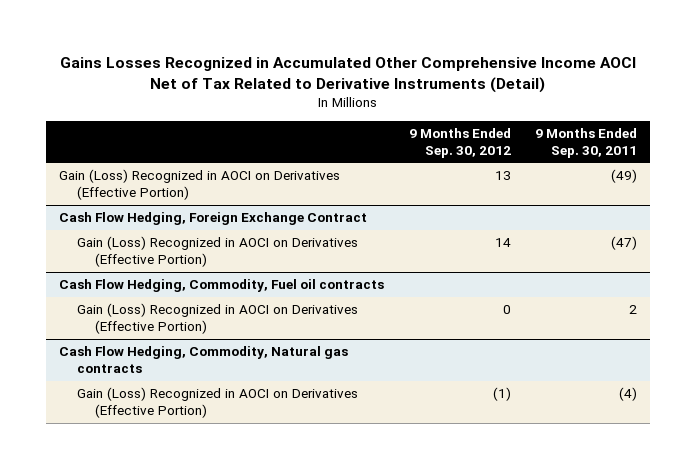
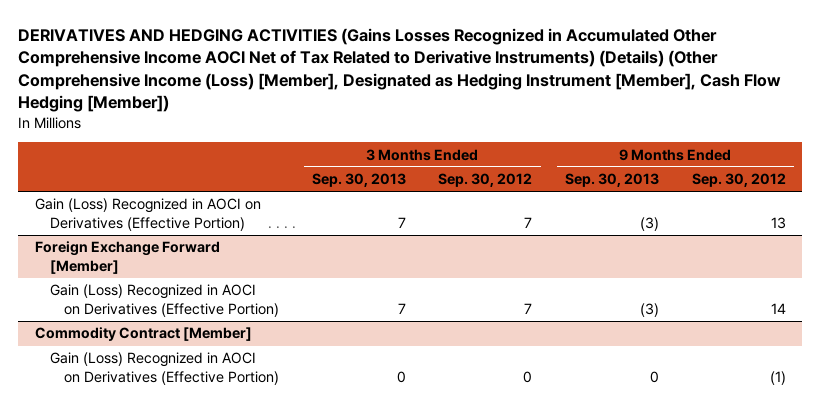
- Gains Losses Recognized in Accumulated Other Comprehensive Income AOCI Net of Tax Related to Derivative Instruments (Detail)
+ DERIVATIVES AND HEDGING ACTIVITIES (Gains Losses Recognized in Accumulated Other Comprehensive Income AOCI Net of Tax Related to Derivative Instruments) (Details) (Other Comprehensive Income (Loss) [Member], Designated as Hedging Instrument [Member], Cash Flow Hedging [Member])
- | 9 Months Ended Sep. 30, 2012 | 9 Months Ended Sep. 30, 2011
+ | 3 Months Ended Sep. 30, 2013 | 3 Months Ended Sep. 30, 2012 | 9 Months Ended Sep. 30, 2013 | 9 Months Ended Sep. 30, 2012
- Cash Flow Hedging, Foreign Exchange Contract
+ Foreign Exchange Forward [Member]
- Cash Flow Hedging, Commodity, Fuel oil contracts
- Gain (Loss) Recognized in AOCI on Derivatives (Effective Portion) | 0 | 2
- Cash Flow Hedging, Commodity, Natural gas contracts
+ Commodity Contract [Member]

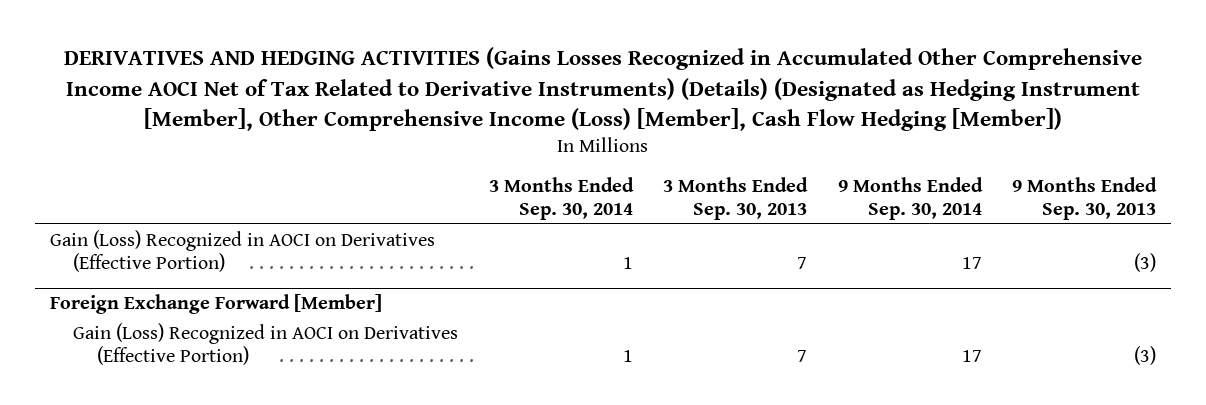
- DERIVATIVES AND HEDGING ACTIVITIES (Gains Losses Recognized in Accumulated Other Comprehensive Income AOCI Net of Tax Related to Derivative Instruments) (Details) (Other Comprehensive Income (Loss) [Member], Designated as Hedging Instrument [Member], Cash Flow Hedging [Member])
+ DERIVATIVES AND HEDGING ACTIVITIES (Gains Losses Recognized in Accumulated Other Comprehensive Income AOCI Net of Tax Related to Derivative Instruments) (Details) (Designated as Hedging Instrument [Member], Other Comprehensive Income (Loss) [Member], Cash Flow Hedging [Member])
- | 3 Months Ended Sep. 30, 2013 | 3 Months Ended Sep. 30, 2012 | 9 Months Ended Sep. 30, 2013 | 9 Months Ended Sep. 30, 2012
+ | 3 Months Ended Sep. 30, 2014 | 3 Months Ended Sep. 30, 2013 | 9 Months Ended Sep. 30, 2014 | 9 Months Ended Sep. 30, 2013
- Commodity Contract [Member]
- Gain (Loss) Recognized in AOCI on Derivatives (Effective Portion) | 0 | 0 | 0 | (1)

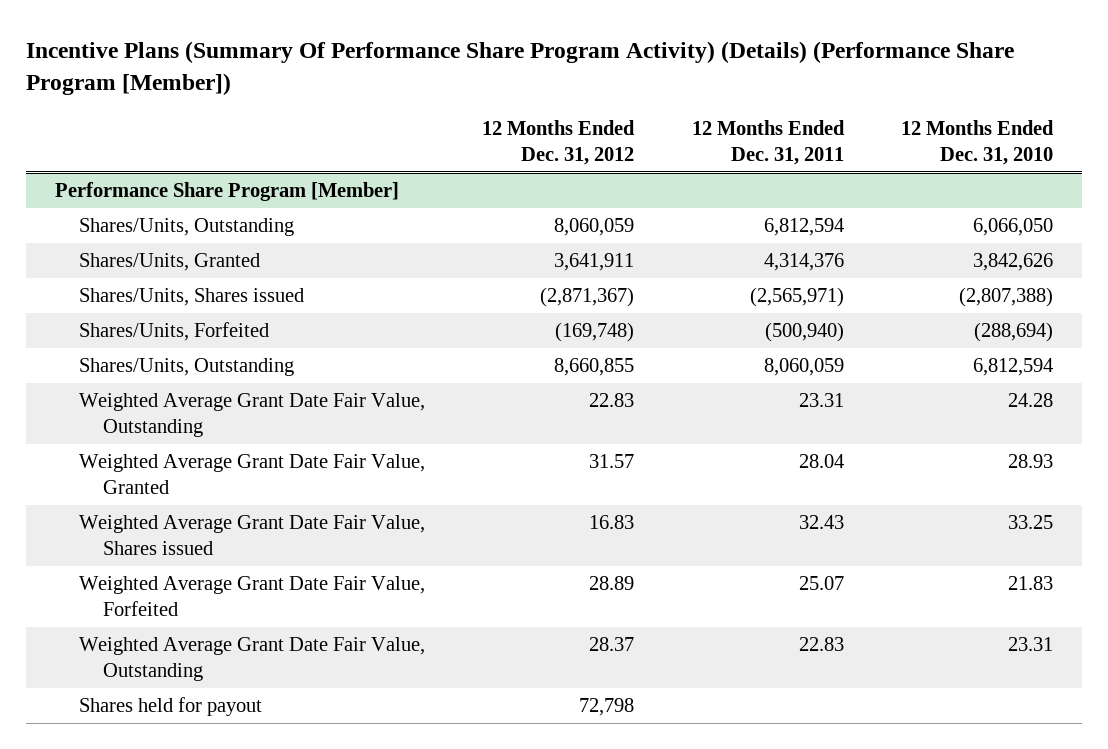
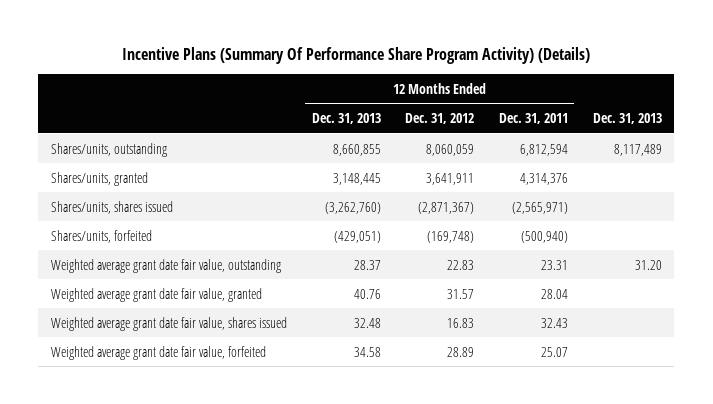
- Incentive Plans (Summary Of Performance Share Program Activity) (Details) (Performance Share Program [Member])
+ Incentive Plans (Summary Of Performance Share Program Activity) (Details)
- | 12 Months Ended Dec. 31, 2012 | 12 Months Ended Dec. 31, 2011 | 12 Months Ended Dec. 31, 2010
+ | 12 Months Ended Dec. 31, 2013 | 12 Months Ended Dec. 31, 2012 | 12 Months Ended Dec. 31, 2011 | Dec. 31, 2013
- Performance Share Program [Member]
- Shares/Units, Outstanding | 8,060,059 | 6,812,594 | 6,066,050
- Shares/Units, Granted | 3,641,911 | 4,314,376 | 3,842,626
- Shares/Units, Shares issued | (2,871,367) | (2,565,971) | (2,807,388)
- Shares/Units, Forfeited | (169,748) | (500,940) | (288,694)
- Shares/Units, Outstanding | 8,660,855 | 8,060,059 | 6,812,594
- Weighted Average Grant Date Fair Value, Outstanding | 22.83 | 23.31 | 24.28
- Weighted Average Grant Date Fair Value, Granted | 31.57 | 28.04 | 28.93
- Weighted Average Grant Date Fair Value, Shares issued | 16.83 | 32.43 | 33.25
- Weighted Average Grant Date Fair Value, Forfeited | 28.89 | 25.07 | 21.83
- Weighted Average Grant Date Fair Value, Outstanding | 28.37 | 22.83 | 23.31
- Shares held for payout | 72,798 | |
+ Shares/units, outstanding | 8,660,855 | 8,060,059 | 6,812,594 | 8,117,489
+ Shares/units, granted | 3,148,445 | 3,641,911 | 4,314,376 |
+ Shares/units, shares issued | (3,262,760) | (2,871,367) | (2,565,971) |
+ Shares/units, forfeited | (429,051) | (169,748) | (500,940) |
+ Weighted average grant date fair value, outstanding | 28.37 | 22.83 | 23.31 | 31.20
+ Weighted average grant date fair value, granted | 40.76 | 31.57 | 28.04 |
+ Weighted average grant date fair value, shares issued | 32.48 | 16.83 | 32.43 |
+ Weighted average grant date fair value, forfeited | 34.58 | 28.89 | 25.07 |

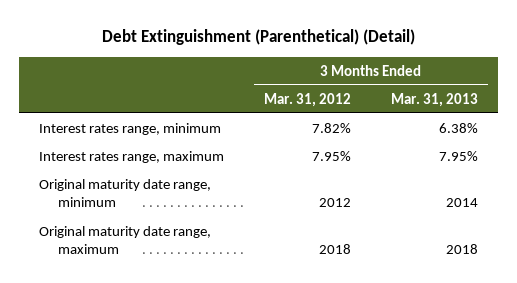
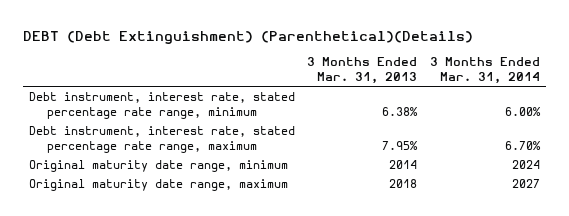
- Debt Extinguishment (Parenthetical) (Detail)
+ DEBT (Debt Extinguishment) (Parenthetical)(Details)
- | 3 Months Ended Mar. 31, 2012 | 3 Months Ended Mar. 31, 2013
+ | 3 Months Ended Mar. 31, 2013 | 3 Months Ended Mar. 31, 2014
- Interest rates range, minimum | 7.82% | 6.38%
- Interest rates range, maximum | 7.95% | 7.95%
+ Debt instrument, interest rate, stated percentage rate range, minimum | 6.38% | 6.00%
+ Debt instrument, interest rate, stated percentage rate range, maximum | 7.95% | 6.70%

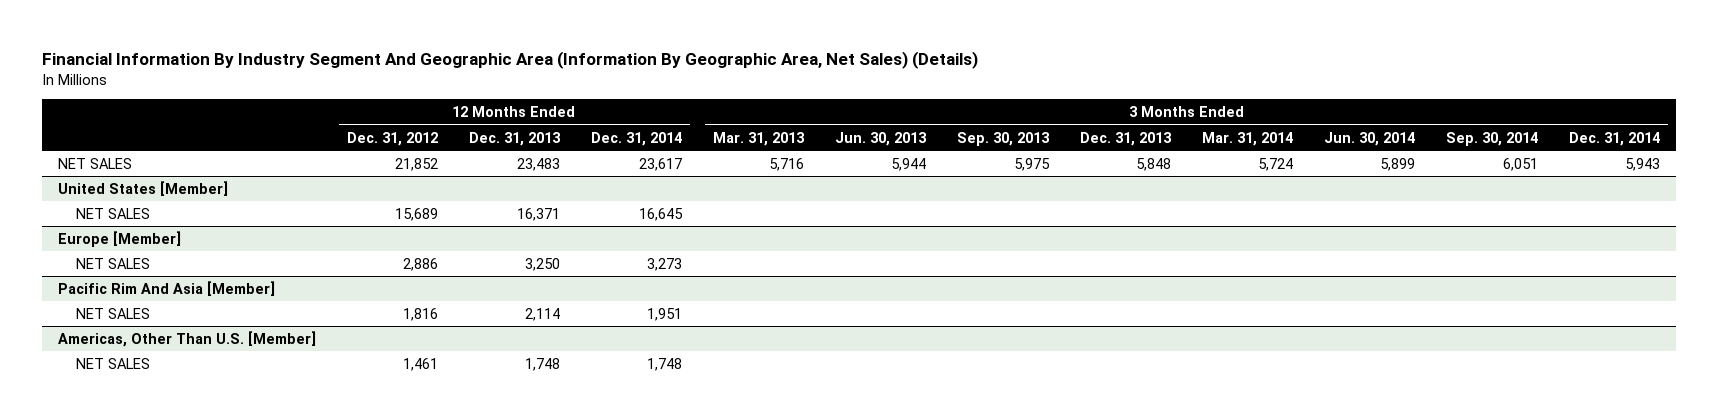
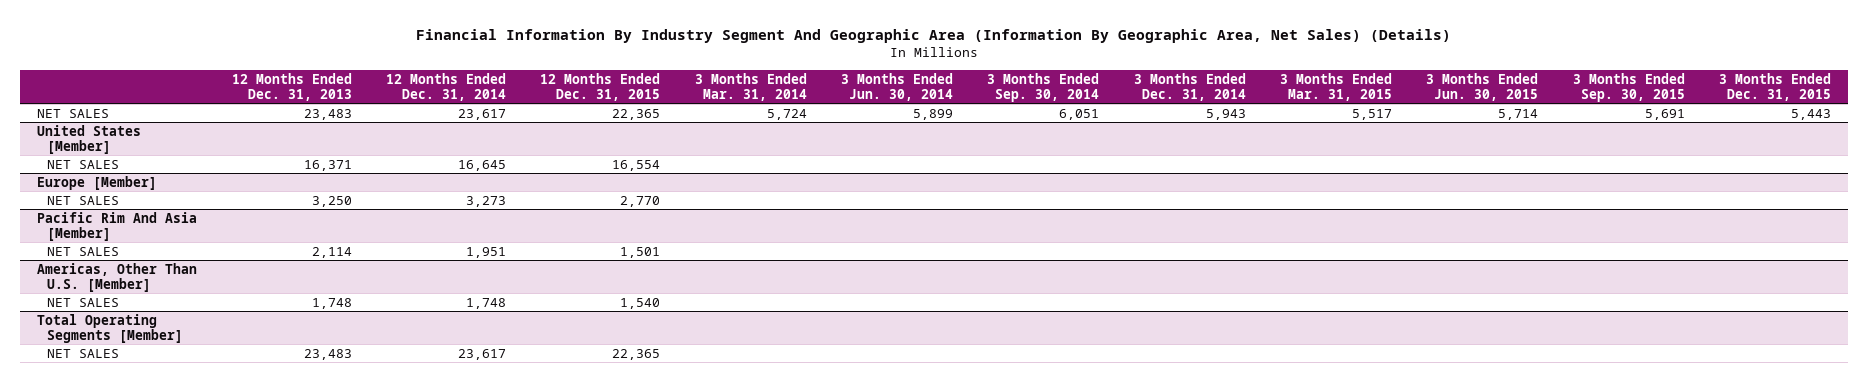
- | 12 Months Ended Dec. 31, 2012 | 12 Months Ended Dec. 31, 2013 | 12 Months Ended Dec. 31, 2014 | 3 Months Ended Mar. 31, 2013 | 3 Months Ended Jun. 30, 2013 | 3 Months Ended Sep. 30, 2013 | 3 Months Ended Dec. 31, 2013 | 3 Months Ended Mar. 31, 2014 | 3 Months Ended Jun. 30, 2014 | 3 Months Ended Sep. 30, 2014 | 3 Months Ended Dec. 31, 2014
+ | 12 Months Ended Dec. 31, 2013 | 12 Months Ended Dec. 31, 2014 | 12 Months Ended Dec. 31, 2015 | 3 Months Ended Mar. 31, 2014 | 3 Months Ended Jun. 30, 2014 | 3 Months Ended Sep. 30, 2014 | 3 Months Ended Dec. 31, 2014 | 3 Months Ended Mar. 31, 2015 | 3 Months Ended Jun. 30, 2015 | 3 Months Ended Sep. 30, 2015 | 3 Months Ended Dec. 31, 2015
+ Total Operating Segments [Member]
+ NET SALES | 23,483 | 23,617 | 22,365 | | | | | | | |

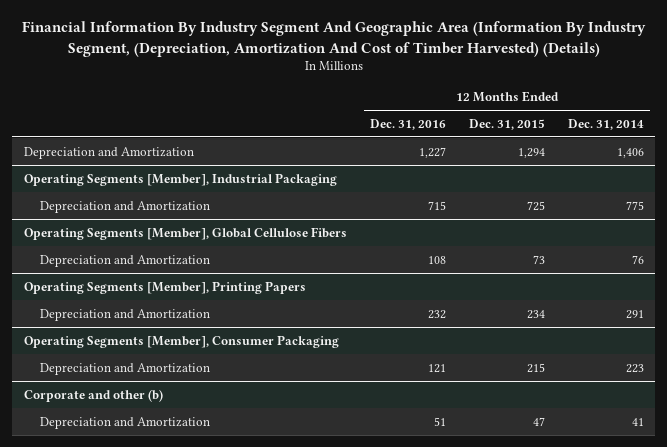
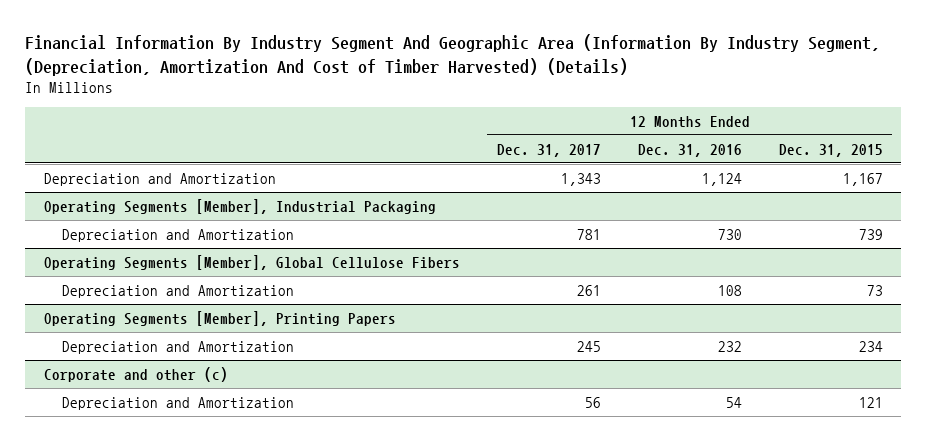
- | 12 Months Ended Dec. 31, 2016 | 12 Months Ended Dec. 31, 2015 | 12 Months Ended Dec. 31, 2014
+ | 12 Months Ended Dec. 31, 2017 | 12 Months Ended Dec. 31, 2016 | 12 Months Ended Dec. 31, 2015
- Depreciation and Amortization | 1,227 | 1,294 | 1,406
+ Depreciation and Amortization | 1,343 | 1,124 | 1,167
@ Operating Segments [Member], Industrial Packaging
- Depreciation and Amortization | 715 | 725 | 775
+ Depreciation and Amortization | 781 | 730 | 739
- Operating Segments [Member], Consumer Packaging
- Depreciation and Amortization | 121 | 215 | 223
- Corporate and other (b)
- Depreciation and Amortization | 51 | 47 | 41
+ Corporate and other (c)
+ Depreciation and Amortization | 56 | 54 | 121

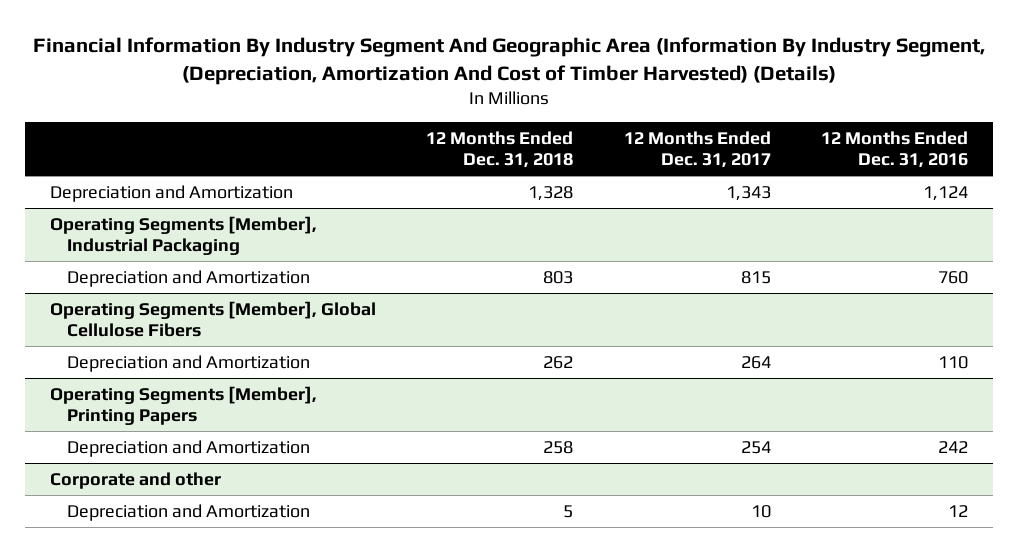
- | 12 Months Ended Dec. 31, 2017 | 12 Months Ended Dec. 31, 2016 | 12 Months Ended Dec. 31, 2015
+ | 12 Months Ended Dec. 31, 2018 | 12 Months Ended Dec. 31, 2017 | 12 Months Ended Dec. 31, 2016
@ Operating Segments [Member], Industrial Packaging
- Depreciation and Amortization | 781 | 730 | 739
+ Depreciation and Amortization | 803 | 815 | 760
@ Operating Segments [Member], Global Cellulose Fibers
- Depreciation and Amortization | 261 | 108 | 73
+ Depreciation and Amortization | 262 | 264 | 110
@ Operating Segments [Member], Printing Papers
- Depreciation and Amortization | 245 | 232 | 234
- Corporate and other (c)
- Depreciation and Amortization | 56 | 54 | 121
@ Operating Segments [Member], Printing Papers
+ Depreciation and Amortization | 258 | 254 | 242
+ Corporate and other
+ Depreciation and Amortization | 5 | 10 | 12

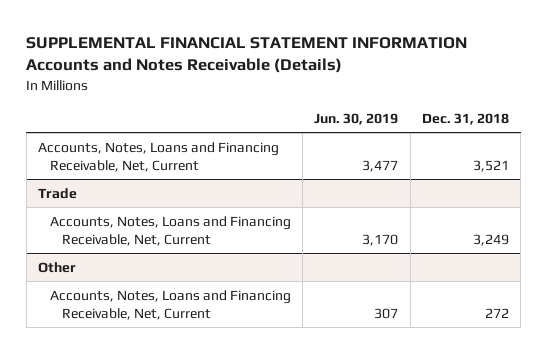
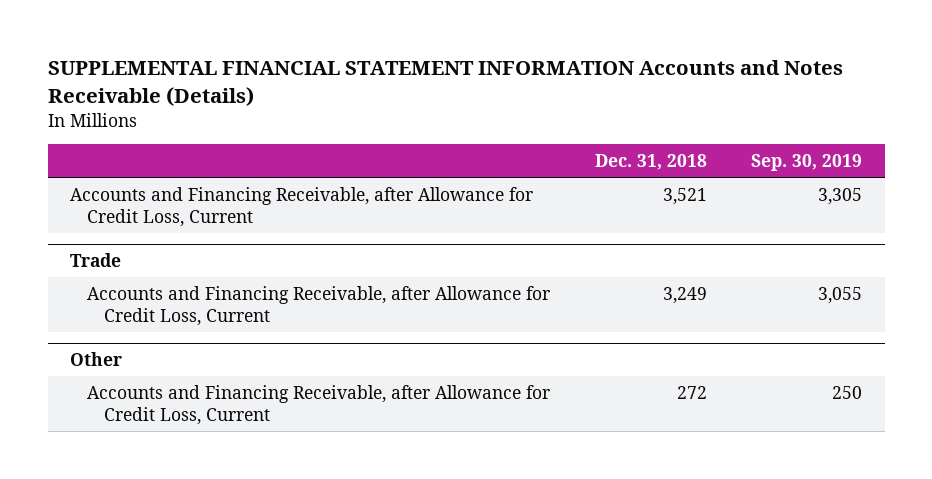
- | Jun. 30, 2019 | Dec. 31, 2018
+ | Dec. 31, 2018 | Sep. 30, 2019
- Accounts, Notes, Loans and Financing Receivable, Net, Current | 3,477 | 3,521
+ Accounts and Financing Receivable, after Allowance for Credit Loss, Current | 3,521 | 3,305
@ Trade
- Accounts, Notes, Loans and Financing Receivable, Net, Current | 3,170 | 3,249
+ Accounts and Financing Receivable, after Allowance for Credit Loss, Current | 3,249 | 3,055
@ Other
- Accounts, Notes, Loans and Financing Receivable, Net, Current | 307 | 272
+ Accounts and Financing Receivable, after Allowance for Credit Loss, Current | 272 | 250

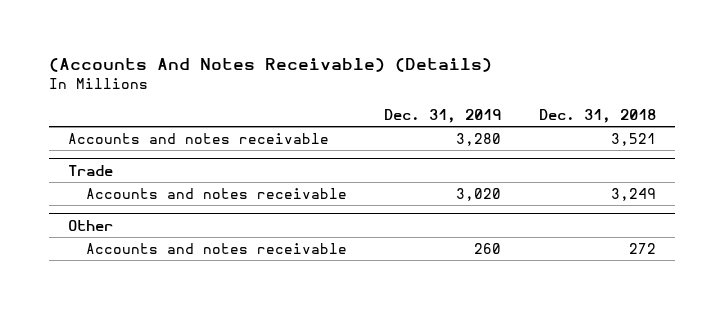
- SUPPLEMENTAL FINANCIAL STATEMENT INFORMATION Accounts and Notes Receivable (Details)
+ (Accounts And Notes Receivable) (Details)
- | Dec. 31, 2018 | Sep. 30, 2019
+ | Dec. 31, 2019 | Dec. 31, 2018
- Accounts and Financing Receivable, after Allowance for Credit Loss, Current | 3,521 | 3,305
+ Accounts and notes receivable | 3,280 | 3,521
@ Trade
- Accounts and Financing Receivable, after Allowance for Credit Loss, Current | 3,249 | 3,055
+ Accounts and notes receivable | 3,020 | 3,249
@ Other
- Accounts and Financing Receivable, after Allowance for Credit Loss, Current | 272 | 250
+ Accounts and notes receivable | 260 | 272

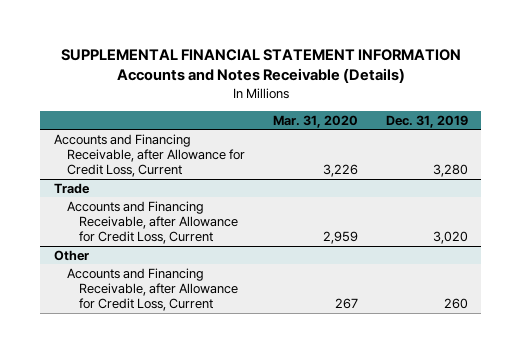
- (Accounts And Notes Receivable) (Details)
+ SUPPLEMENTAL FINANCIAL STATEMENT INFORMATION Accounts and Notes Receivable (Details)
- | Dec. 31, 2019 | Dec. 31, 2018
+ | Mar. 31, 2020 | Dec. 31, 2019
- Accounts and notes receivable | 3,280 | 3,521
+ Accounts and Financing Receivable, after Allowance for Credit Loss, Current | 3,226 | 3,280
@ Trade
- Accounts and notes receivable | 3,020 | 3,249
+ Accounts and Financing Receivable, after Allowance for Credit Loss, Current | 2,959 | 3,020
@ Other
- Accounts and notes receivable | 260 | 272
+ Accounts and Financing Receivable, after Allowance for Credit Loss, Current | 267 | 260

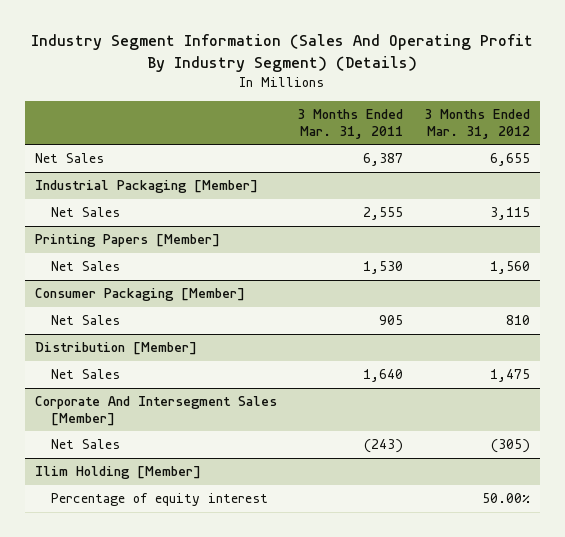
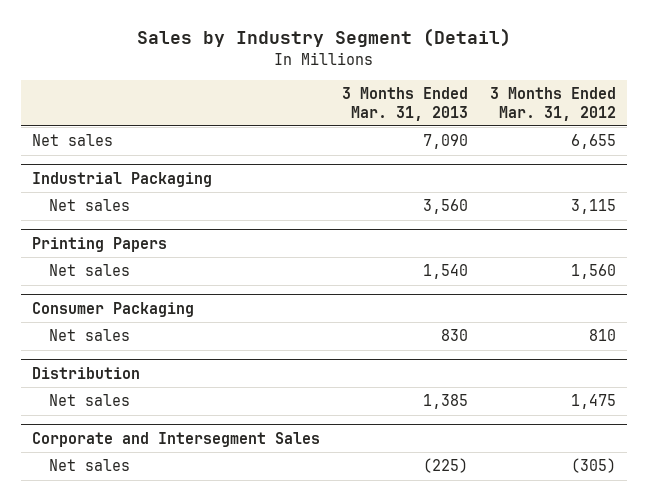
- Industry Segment Information (Sales And Operating Profit By Industry Segment) (Details)
+ Sales by Industry Segment (Detail)
- | 3 Months Ended Mar. 31, 2011 | 3 Months Ended Mar. 31, 2012
+ | 3 Months Ended Mar. 31, 2013 | 3 Months Ended Mar. 31, 2012
- Net Sales | 6,387 | 6,655
- Industrial Packaging [Member]
- Net Sales | 2,555 | 3,115
- Printing Papers [Member]
- Net Sales | 1,530 | 1,560
- Consumer Packaging [Member]
- Net Sales | 905 | 810
- Distribution [Member]
- Net Sales | 1,640 | 1,475
- Corporate And Intersegment Sales [Member]
- Net Sales | (243) | (305)
- Ilim Holding [Member]
- Percentage of equity interest | | 50.00%
+ Net sales | 7,090 | 6,655
+ Industrial Packaging
+ Net sales | 3,560 | 3,115
+ Printing Papers
+ Net sales | 1,540 | 1,560
+ Consumer Packaging
+ Net sales | 830 | 810
+ Distribution
+ Net sales | 1,385 | 1,475
+ Corporate and Intersegment Sales
+ Net sales | (225) | (305)

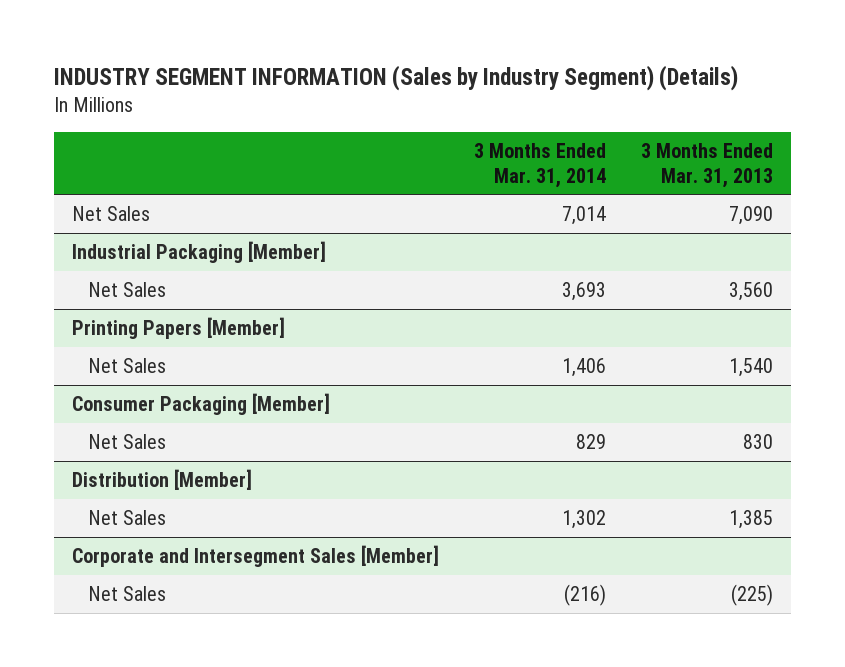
- Sales by Industry Segment (Detail)
+ INDUSTRY SEGMENT INFORMATION (Sales by Industry Segment) (Details)
- | 3 Months Ended Mar. 31, 2013 | 3 Months Ended Mar. 31, 2012
+ | 3 Months Ended Mar. 31, 2014 | 3 Months Ended Mar. 31, 2013
- Net sales | 7,090 | 6,655
- Industrial Packaging
- Net sales | 3,560 | 3,115
- Printing Papers
- Net sales | 1,540 | 1,560
- Consumer Packaging
- Net sales | 830 | 810
- Distribution
- Net sales | 1,385 | 1,475
- Corporate and Intersegment Sales
- Net sales | (225) | (305)
+ Net Sales | 7,014 | 7,090
+ Industrial Packaging [Member]
+ Net Sales | 3,693 | 3,560
+ Printing Papers [Member]
+ Net Sales | 1,406 | 1,540
+ Consumer Packaging [Member]
+ Net Sales | 829 | 830
+ Distribution [Member]
+ Net Sales | 1,302 | 1,385
+ Corporate and Intersegment Sales [Member]
+ Net Sales | (216) | (225)

